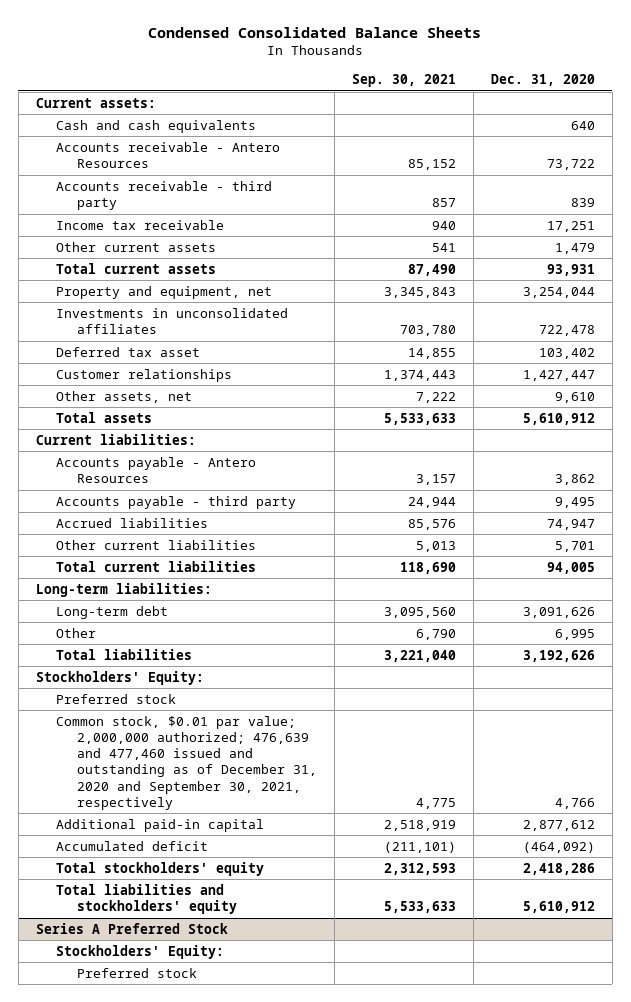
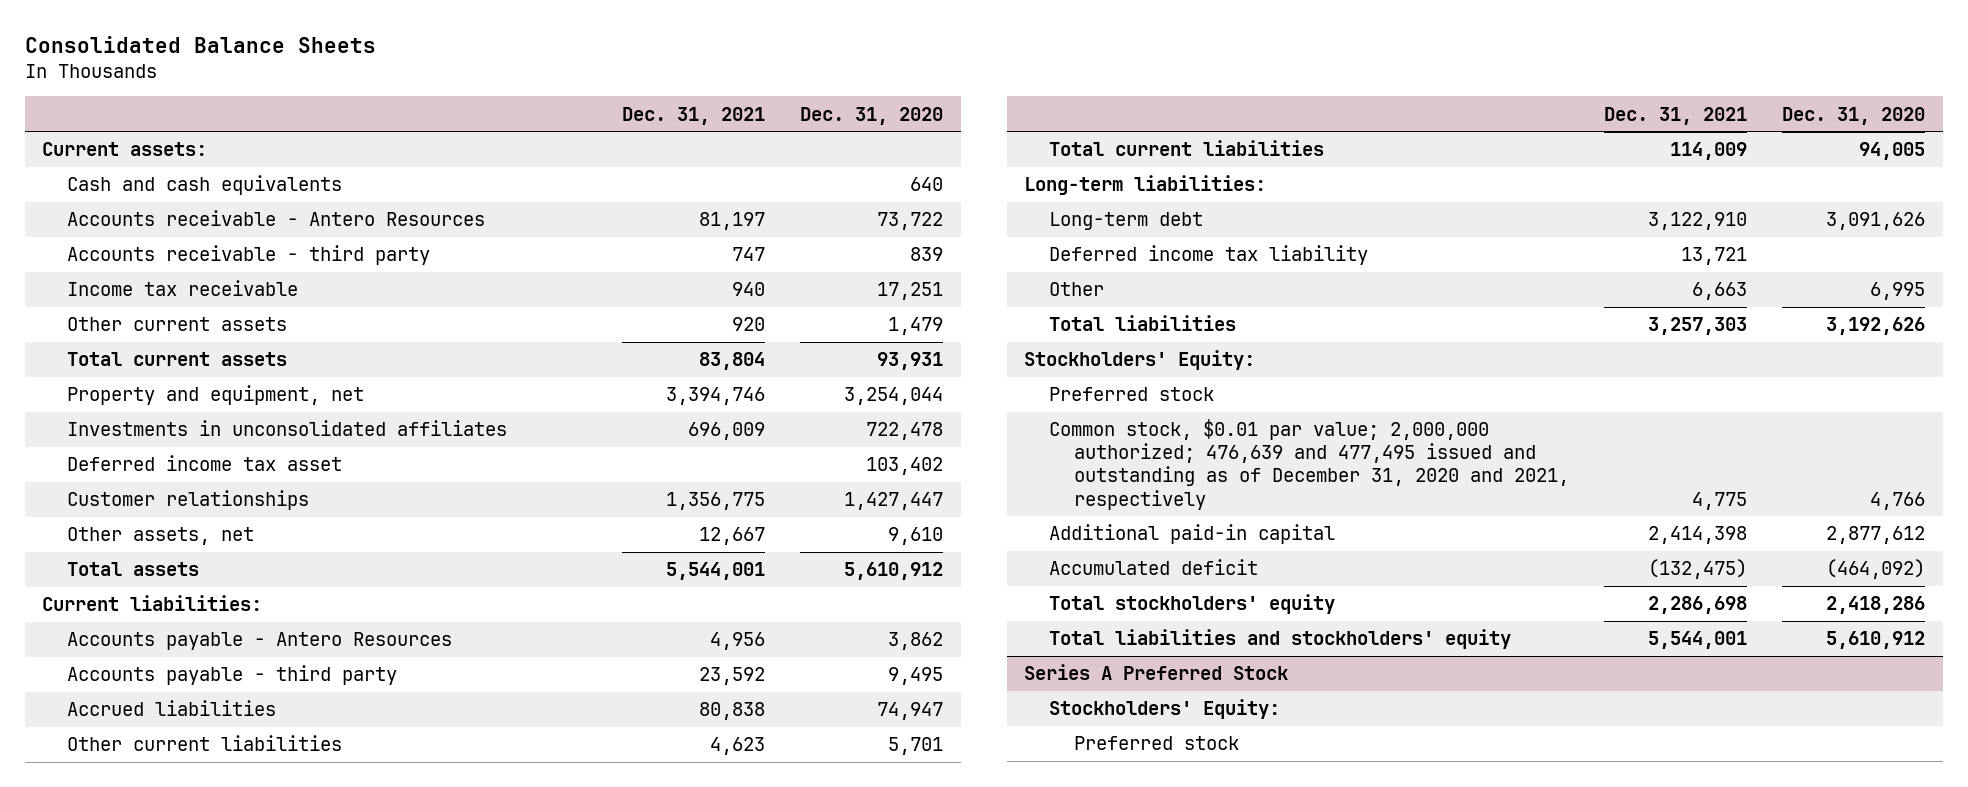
- Condensed Consolidated Balance Sheets
+ Consolidated Balance Sheets
- | Sep. 30, 2021 | Dec. 31, 2020
+ | Dec. 31, 2021 | Dec. 31, 2020
- Deferred tax asset | 14,855 | 103,402
+ Deferred income tax asset | | 103,402
+ Deferred income tax liability | 13,721 |
- Common stock, $0.01 par value; 2,000,000 authorized; 476,639 and 477,460 issued and outstanding as of December 31, 2020 and September 30, 2021, respectively | 4,775 | 4,766
+ Common stock, $0.01 par value; 2,000,000 authorized; 476,639 and 477,495 issued and outstanding as of December 31, 2020 and 2021, respectively | 4,775 | 4,766

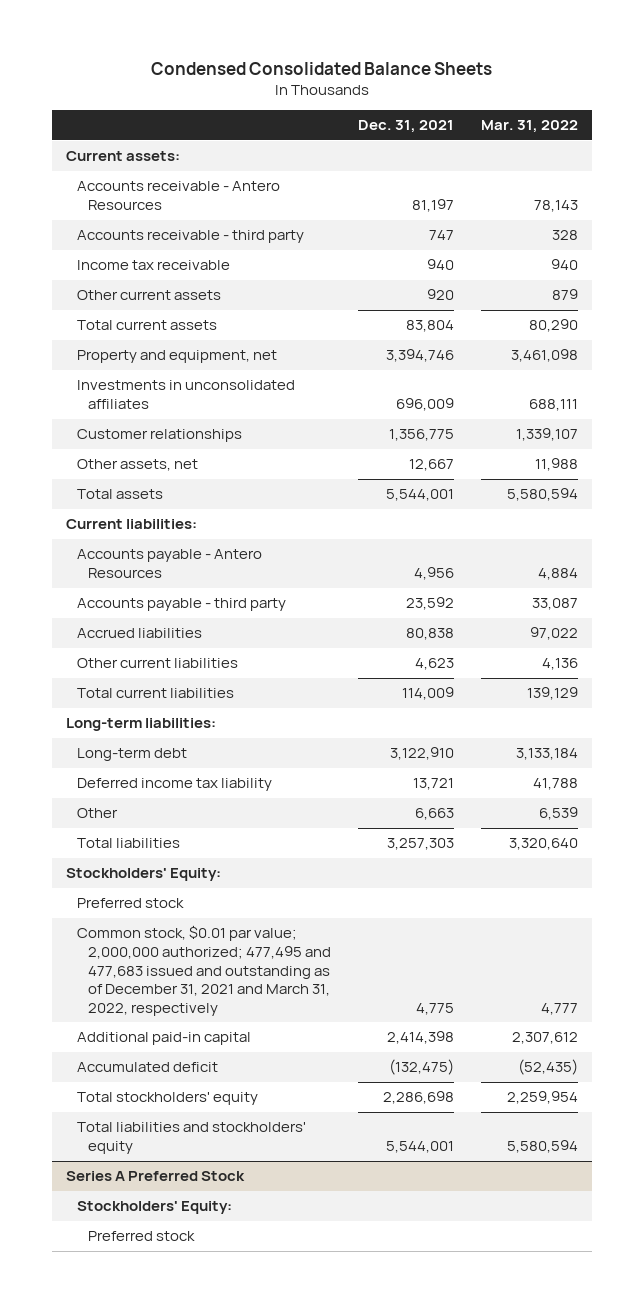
- Consolidated Balance Sheets
+ Condensed Consolidated Balance Sheets
- | Dec. 31, 2021 | Dec. 31, 2020
+ | Dec. 31, 2021 | Mar. 31, 2022
- Cash and cash equivalents | | 640
- Deferred income tax asset | | 103,402
- Common stock, $0.01 par value; 2,000,000 authorized; 476,639 and 477,495 issued and outstanding as of December 31, 2020 and 2021, respectively | 4,775 | 4,766
+ Common stock, $0.01 par value; 2,000,000 authorized; 477,495 and 477,683 issued and outstanding as of December 31, 2021 and March 31, 2022, respectively | 4,775 | 4,777

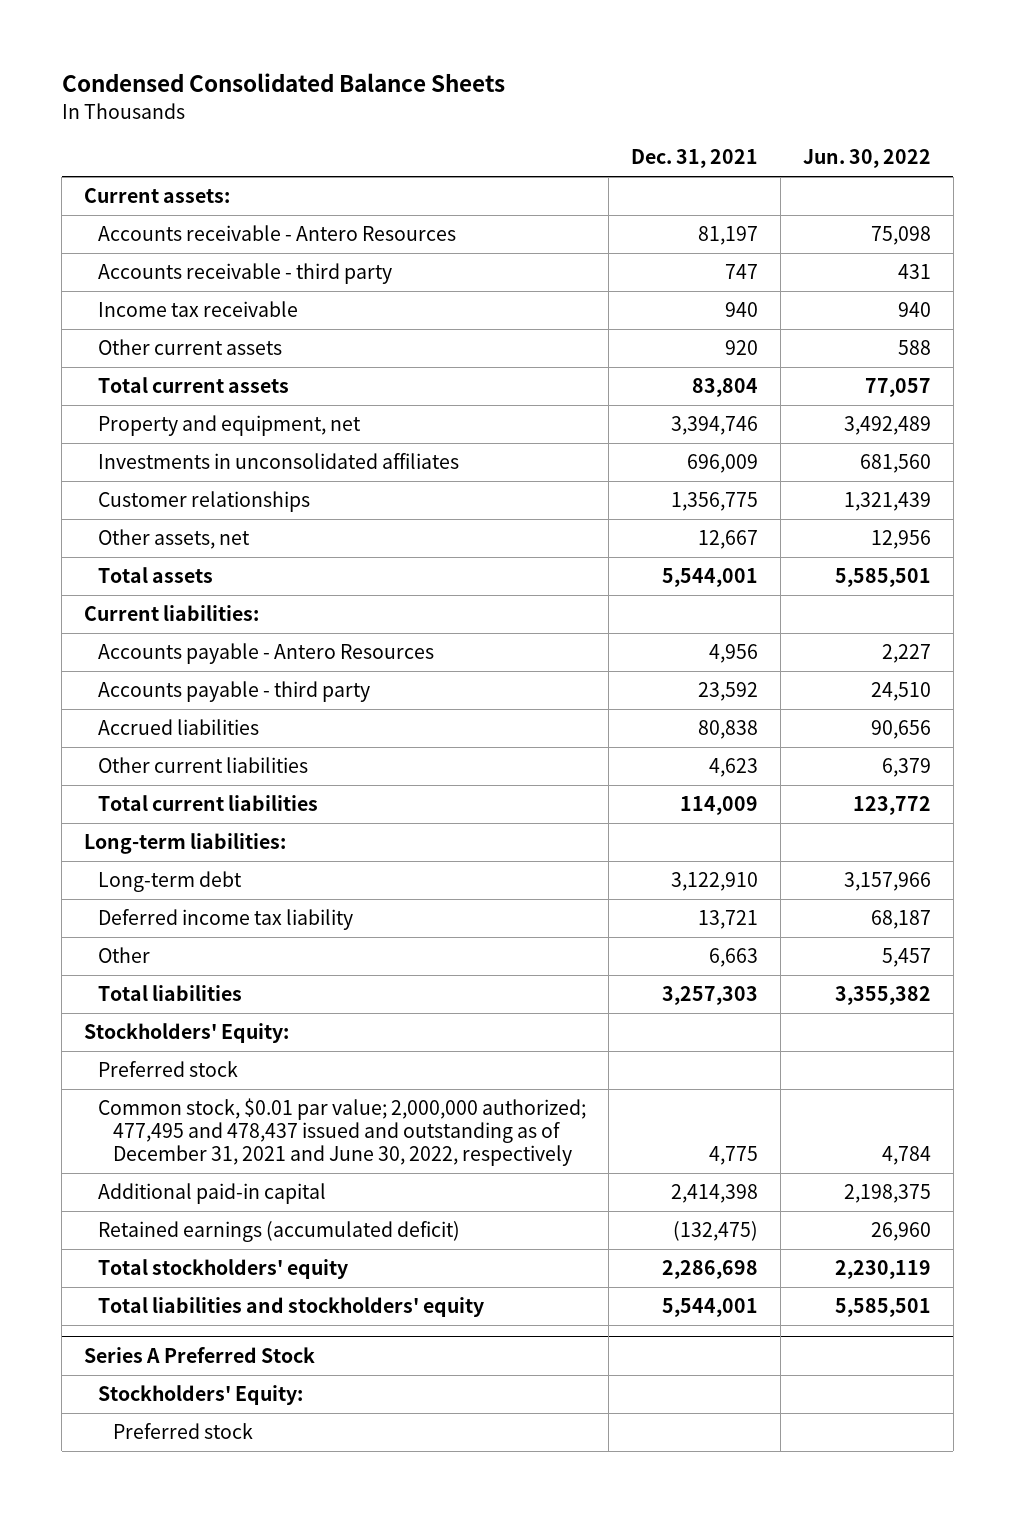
- | Dec. 31, 2021 | Mar. 31, 2022
+ | Dec. 31, 2021 | Jun. 30, 2022
- Common stock, $0.01 par value; 2,000,000 authorized; 477,495 and 477,683 issued and outstanding as of December 31, 2021 and March 31, 2022, respectively | 4,775 | 4,777
+ Common stock, $0.01 par value; 2,000,000 authorized; 477,495 and 478,437 issued and outstanding as of December 31, 2021 and June 30, 2022, respectively | 4,775 | 4,784
- Accumulated deficit | (132,475) | (52,435)
+ Retained earnings (accumulated deficit) | (132,475) | 26,960

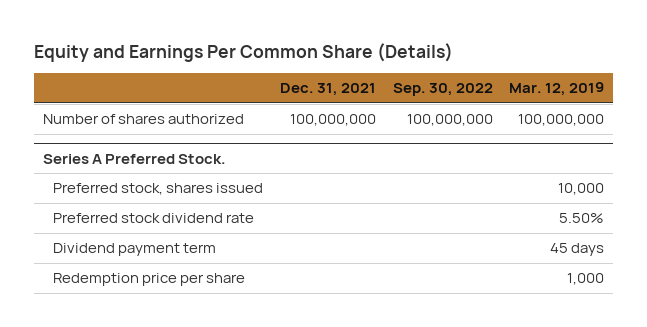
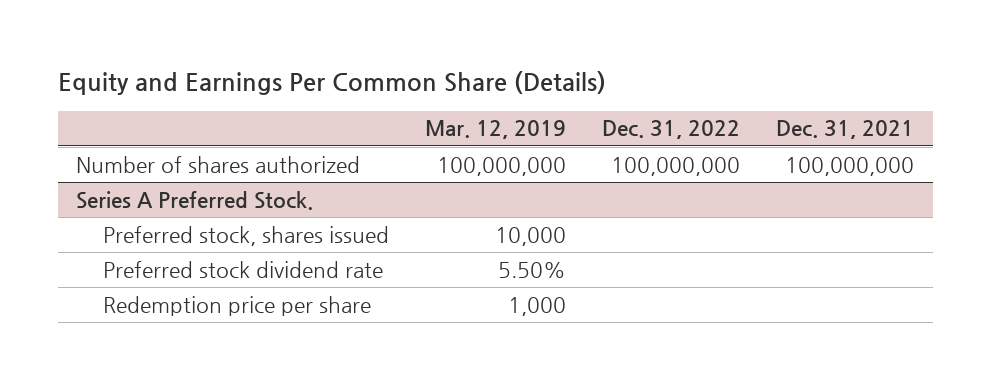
- | Dec. 31, 2021 | Sep. 30, 2022 | Mar. 12, 2019
+ | Mar. 12, 2019 | Dec. 31, 2022 | Dec. 31, 2021
@ Series A Preferred Stock.
- Dividend payment term | | | 45 days

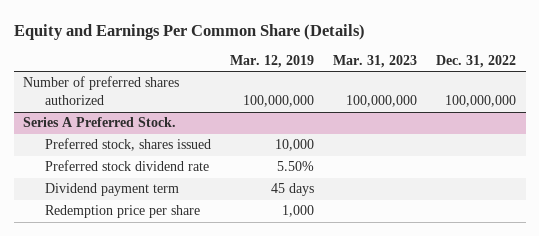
- | Mar. 12, 2019 | Dec. 31, 2022 | Dec. 31, 2021
+ | Mar. 12, 2019 | Mar. 31, 2023 | Dec. 31, 2022
- Number of shares authorized | 100,000,000 | 100,000,000 | 100,000,000
+ Number of preferred shares authorized | 100,000,000 | 100,000,000 | 100,000,000
@ Series A Preferred Stock.
+ Dividend payment term | 45 days | |

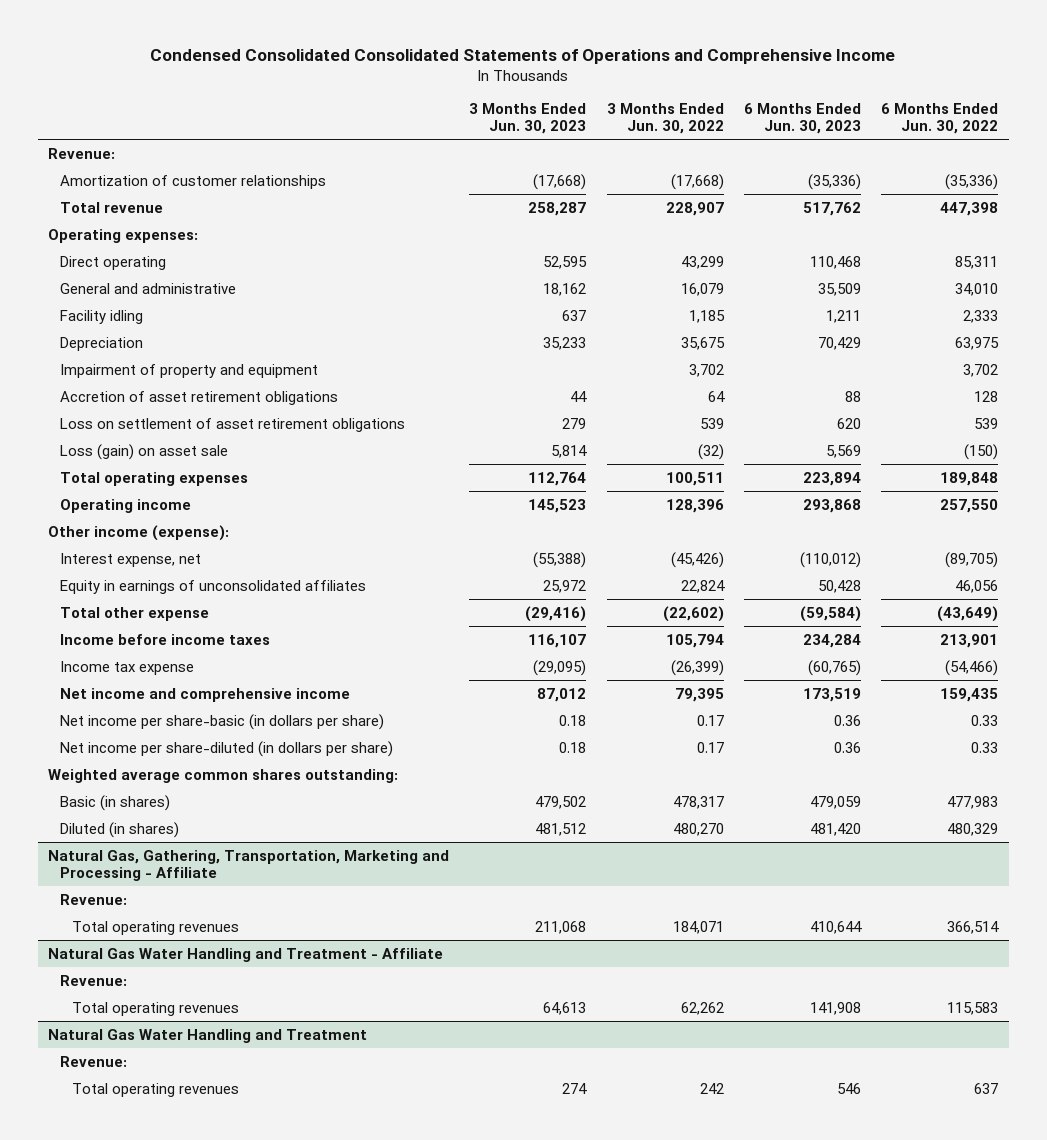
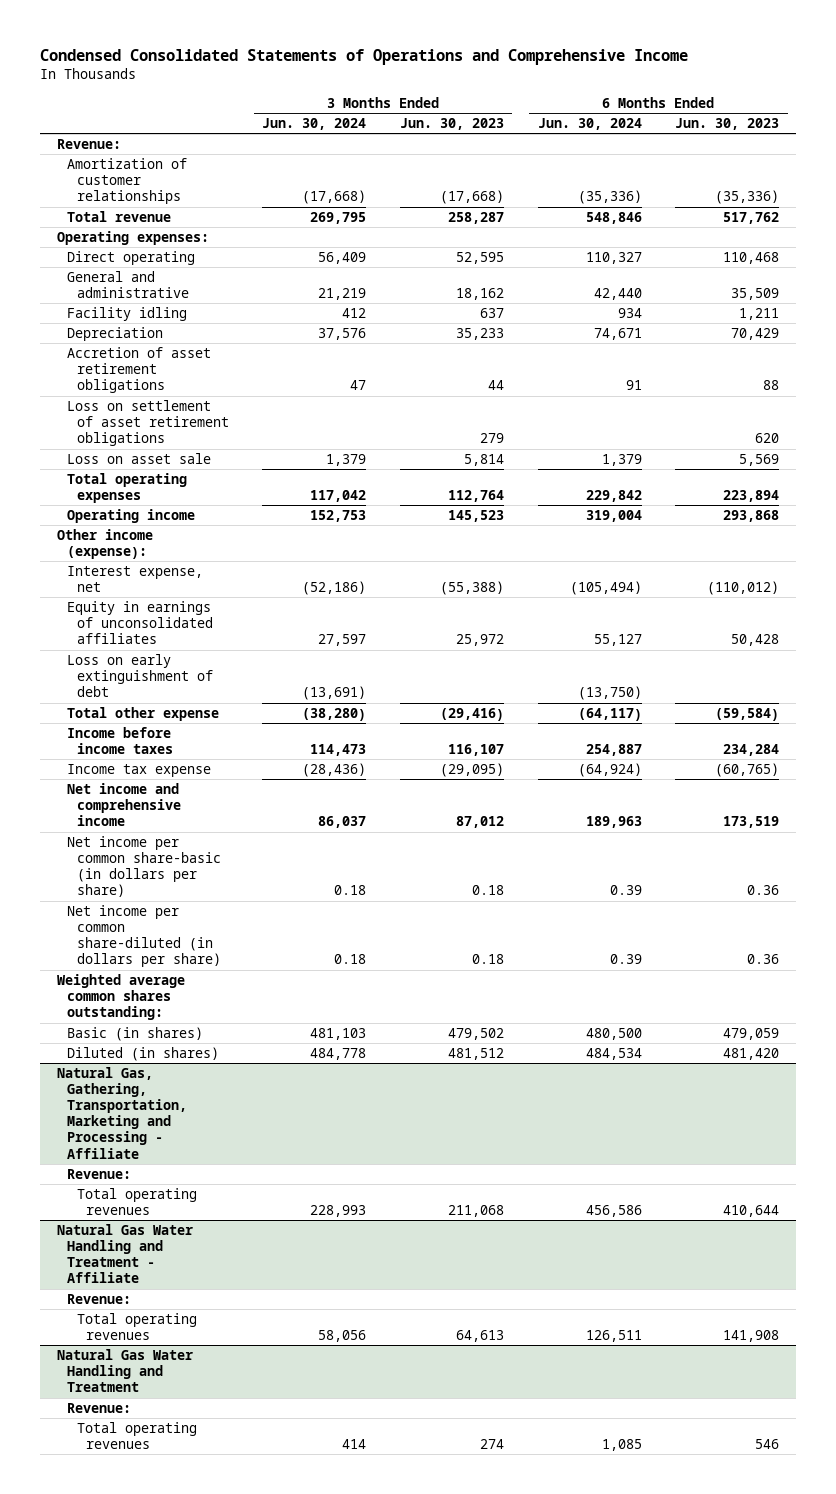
- Condensed Consolidated Consolidated Statements of Operations and Comprehensive Income
+ Condensed Consolidated Statements of Operations and Comprehensive Income
- | 3 Months Ended Jun. 30, 2023 | 3 Months Ended Jun. 30, 2022 | 6 Months Ended Jun. 30, 2023 | 6 Months Ended Jun. 30, 2022
+ | 3 Months Ended Jun. 30, 2024 | 3 Months Ended Jun. 30, 2023 | 6 Months Ended Jun. 30, 2024 | 6 Months Ended Jun. 30, 2023
- Impairment of property and equipment | | 3,702 | | 3,702
- Loss (gain) on asset sale | 5,814 | (32) | 5,569 | (150)
+ Loss on asset sale | 1,379 | 5,814 | 1,379 | 5,569
+ Loss on early extinguishment of debt | (13,691) | | (13,750) |
- Net income per share-basic (in dollars per share) | 0.18 | 0.17 | 0.36 | 0.33
- Net income per share-diluted (in dollars per share) | 0.18 | 0.17 | 0.36 | 0.33
+ Net income per common share-basic (in dollars per share) | 0.18 | 0.18 | 0.39 | 0.36
+ Net income per common share-diluted (in dollars per share) | 0.18 | 0.18 | 0.39 | 0.36

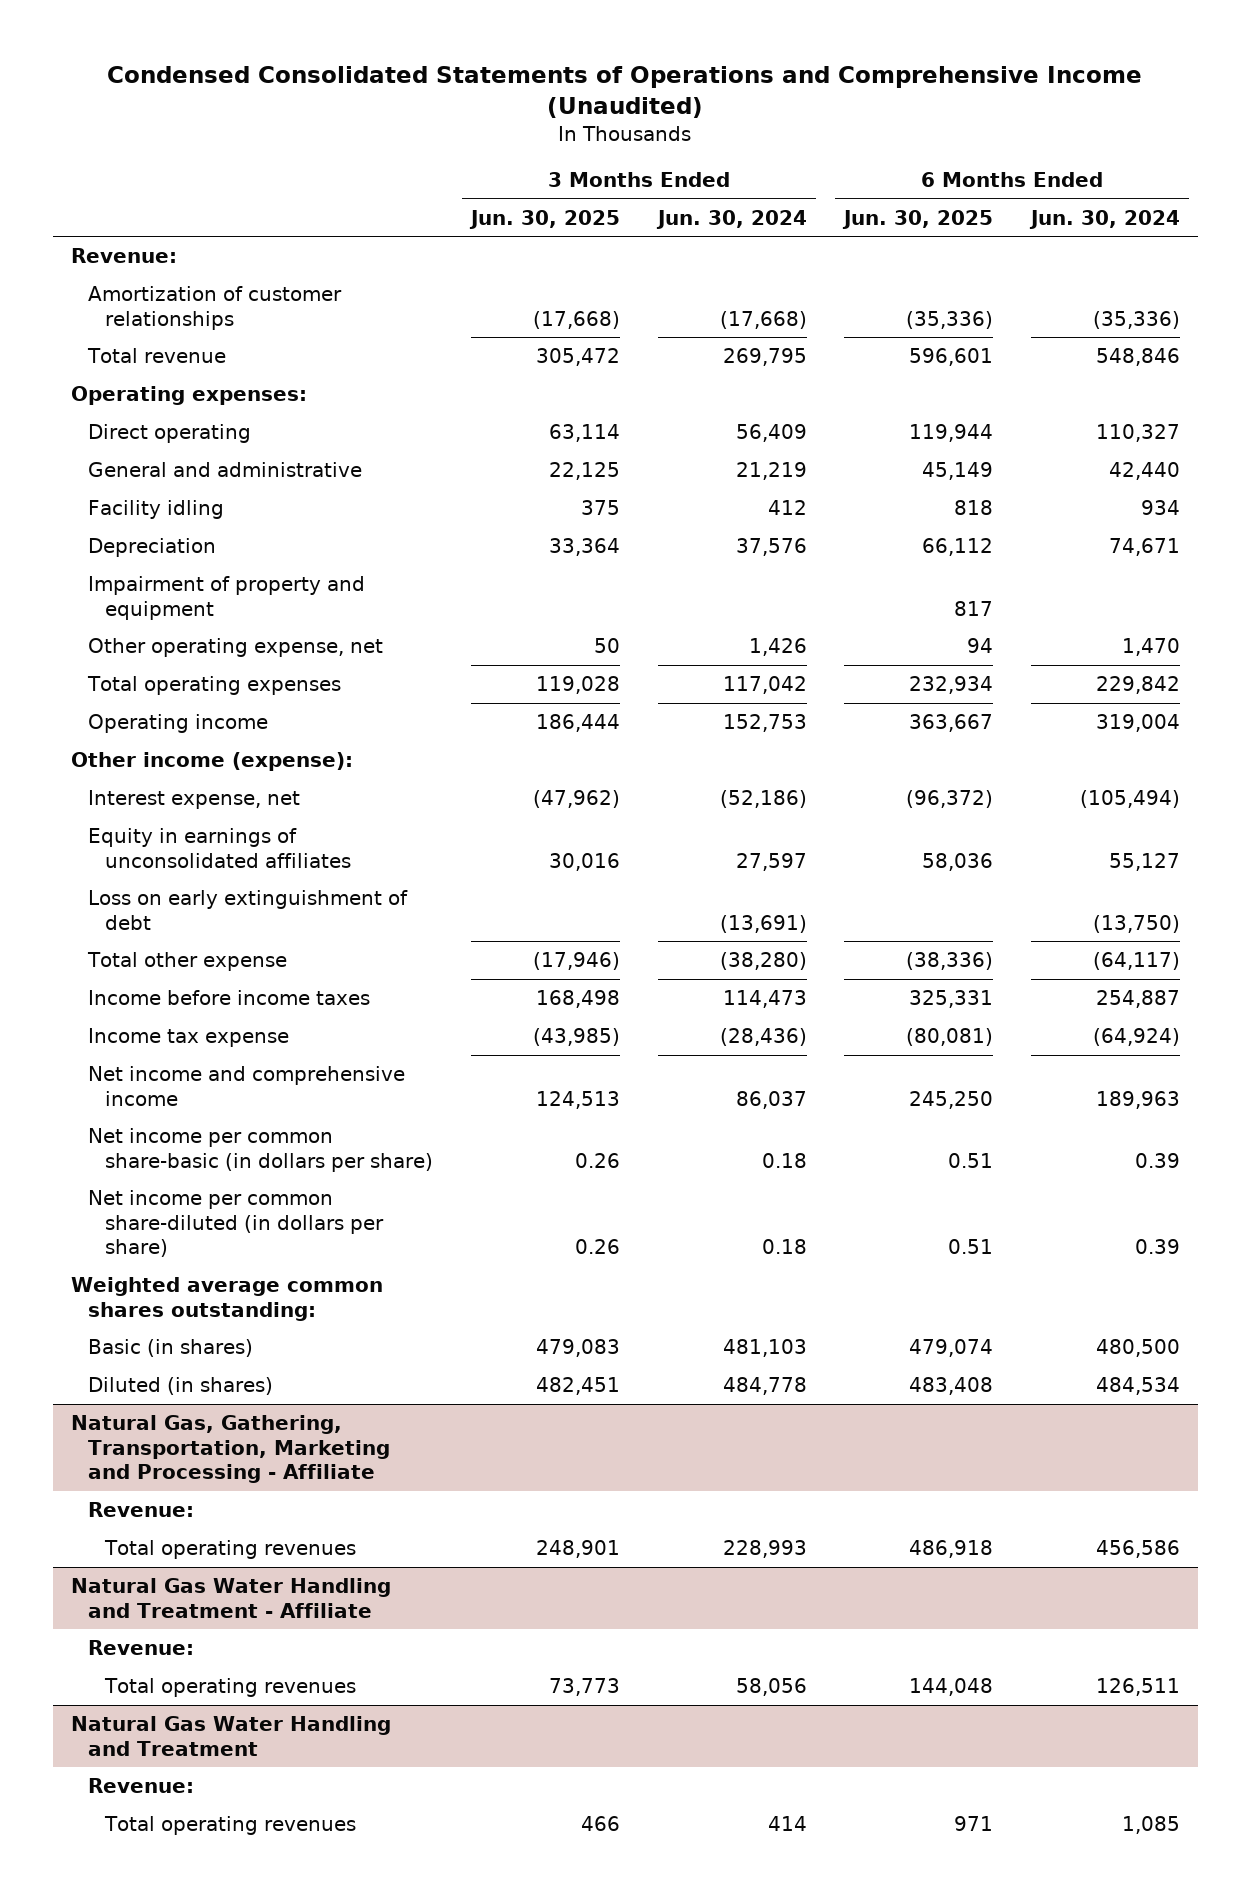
- Condensed Consolidated Statements of Operations and Comprehensive Income
+ Condensed Consolidated Statements of Operations and Comprehensive Income (Unaudited)
- | 3 Months Ended Jun. 30, 2024 | 3 Months Ended Jun. 30, 2023 | 6 Months Ended Jun. 30, 2024 | 6 Months Ended Jun. 30, 2023
+ | 3 Months Ended Jun. 30, 2025 | 3 Months Ended Jun. 30, 2024 | 6 Months Ended Jun. 30, 2025 | 6 Months Ended Jun. 30, 2024
- Accretion of asset retirement obligations | 47 | 44 | 91 | 88
- Loss on settlement of asset retirement obligations | | 279 | | 620
- Loss on asset sale | 1,379 | 5,814 | 1,379 | 5,569
+ Impairment of property and equipment | | | 817 |
+ Other operating expense, net | 50 | 1,426 | 94 | 1,470

